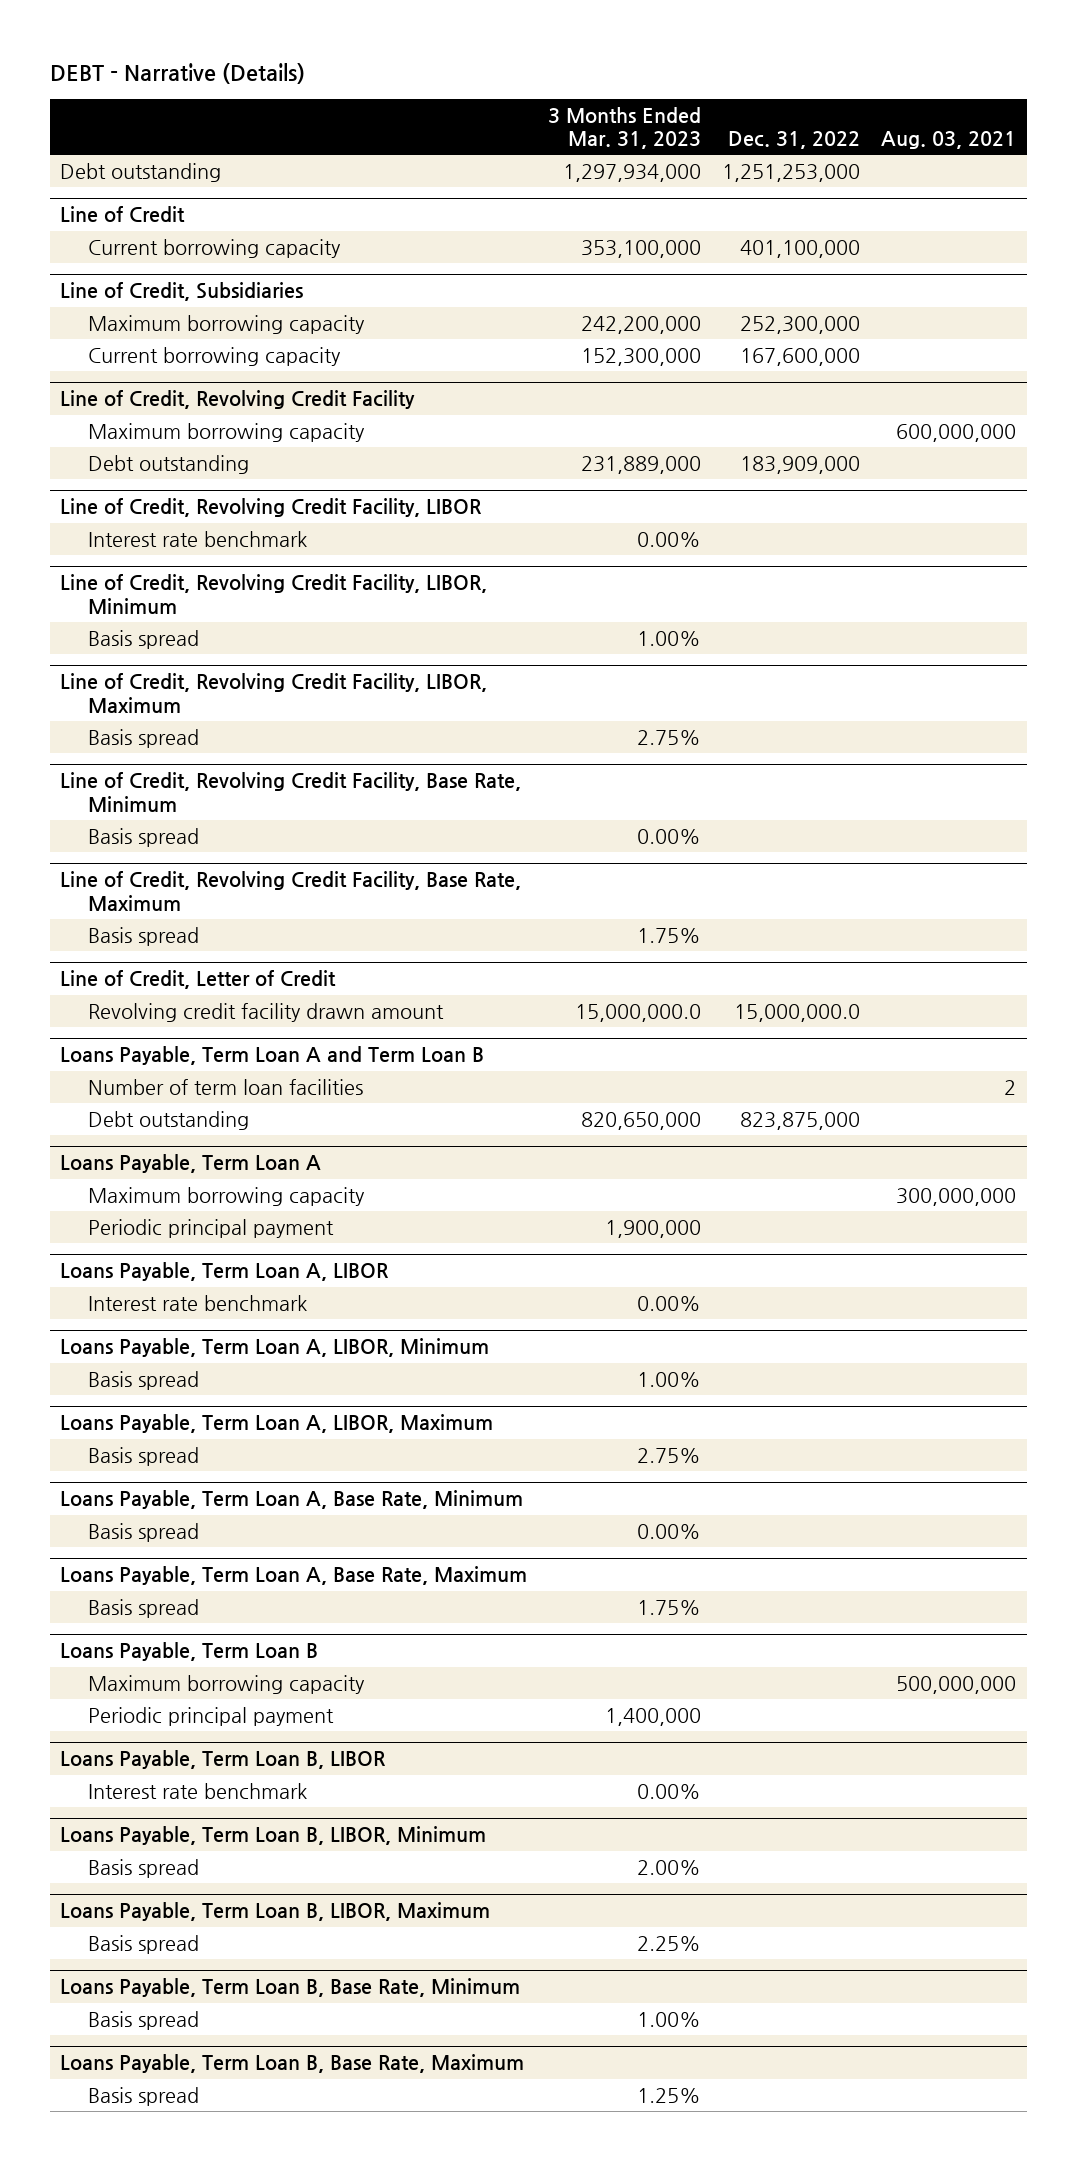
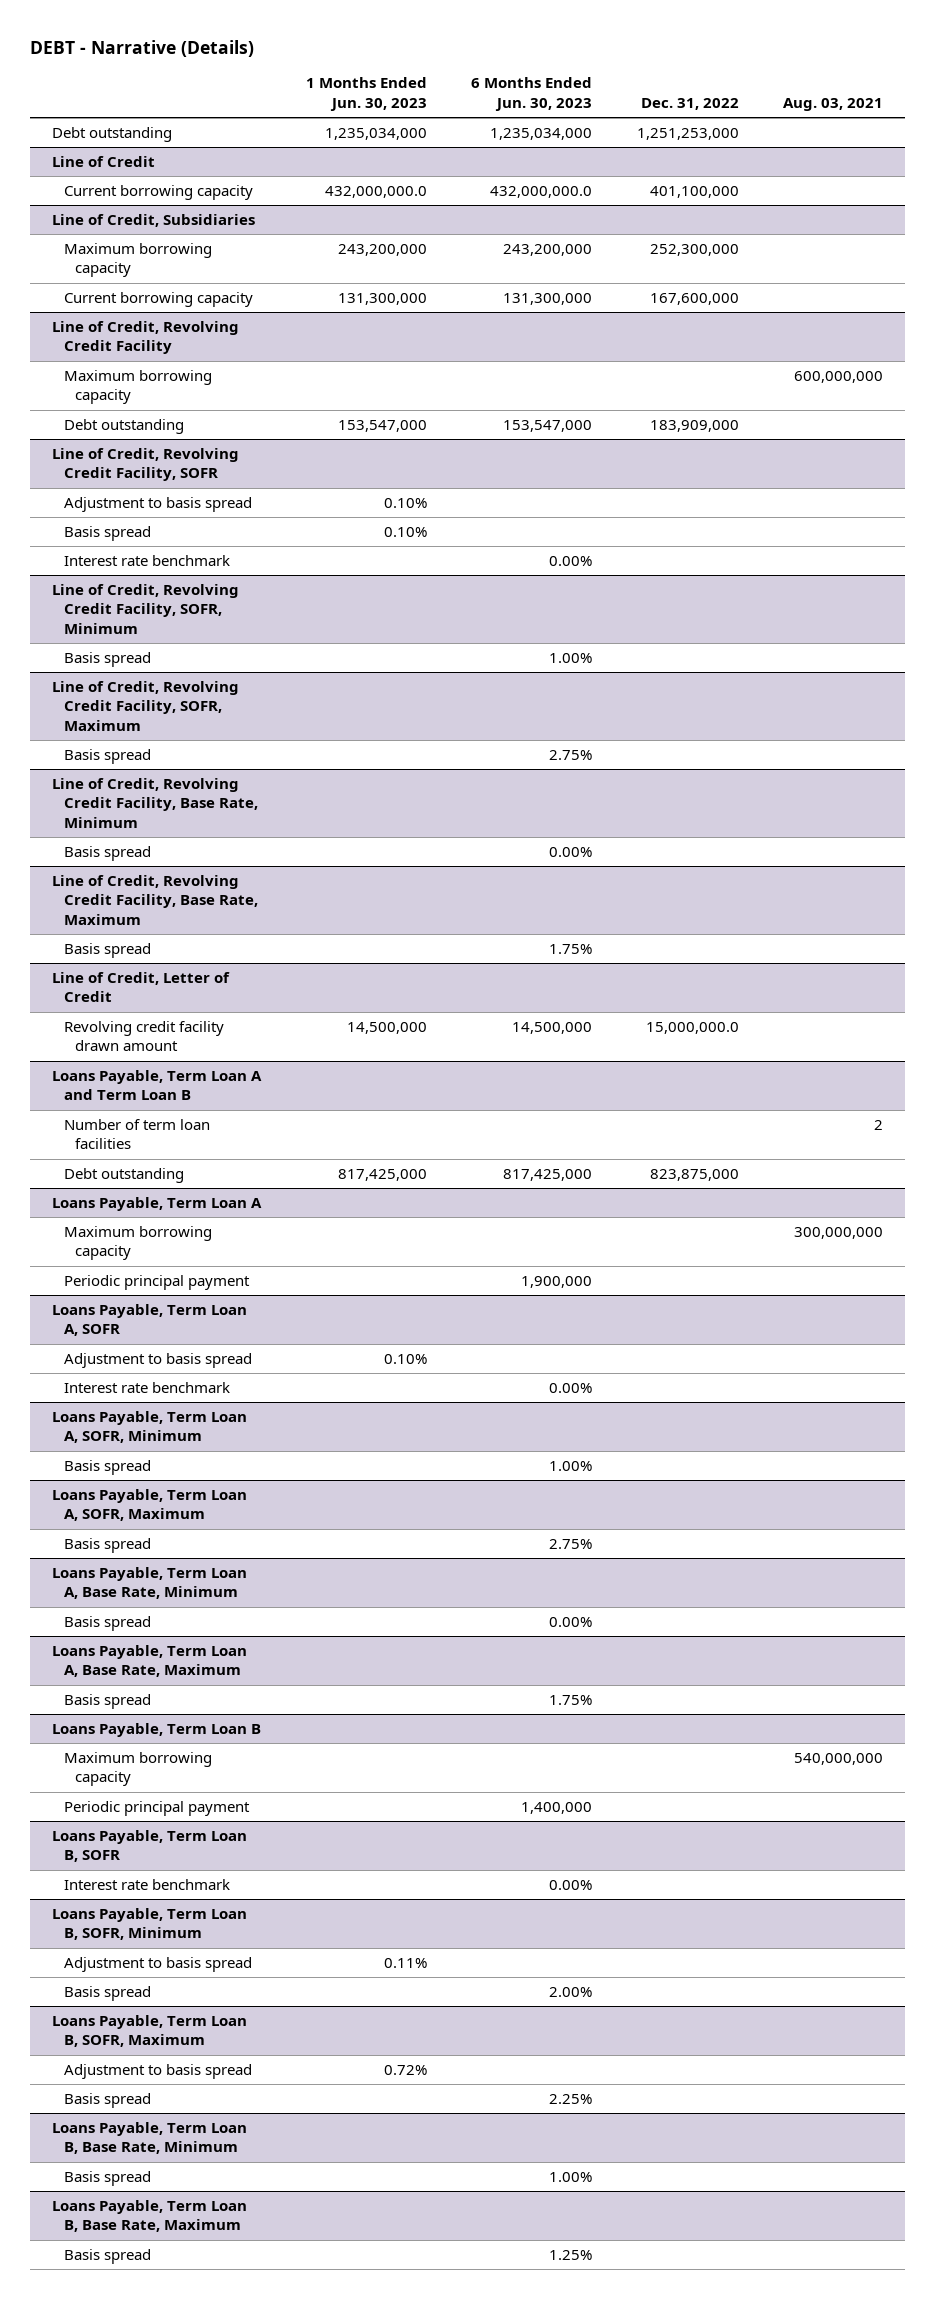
- | 3 Months Ended Mar. 31, 2023 | Dec. 31, 2022 | Aug. 03, 2021
+ | 1 Months Ended Jun. 30, 2023 | 6 Months Ended Jun. 30, 2023 | Dec. 31, 2022 | Aug. 03, 2021
- Line of Credit, Revolving Credit Facility, LIBOR
+ Line of Credit, Revolving Credit Facility, SOFR
+ Adjustment to basis spread | 0.10% | | |
+ Basis spread | 0.10% | | |
- Line of Credit, Revolving Credit Facility, LIBOR, Minimum
+ Line of Credit, Revolving Credit Facility, SOFR, Minimum
- Line of Credit, Revolving Credit Facility, LIBOR, Maximum
+ Line of Credit, Revolving Credit Facility, SOFR, Maximum
- Loans Payable, Term Loan A, LIBOR
+ Loans Payable, Term Loan A, SOFR
+ Adjustment to basis spread | 0.10% | | |
- Loans Payable, Term Loan A, LIBOR, Minimum
+ Loans Payable, Term Loan A, SOFR, Minimum
- Loans Payable, Term Loan A, LIBOR, Maximum
+ Loans Payable, Term Loan A, SOFR, Maximum
@ Loans Payable, Term Loan B
- Maximum borrowing capacity | | | 500,000,000
+ Maximum borrowing capacity | | | | 540,000,000
- Loans Payable, Term Loan B, LIBOR
+ Loans Payable, Term Loan B, SOFR
- Loans Payable, Term Loan B, LIBOR, Minimum
+ Loans Payable, Term Loan B, SOFR, Minimum
+ Adjustment to basis spread | 0.11% | | |
- Loans Payable, Term Loan B, LIBOR, Maximum
+ Loans Payable, Term Loan B, SOFR, Maximum
+ Adjustment to basis spread | 0.72% | | |

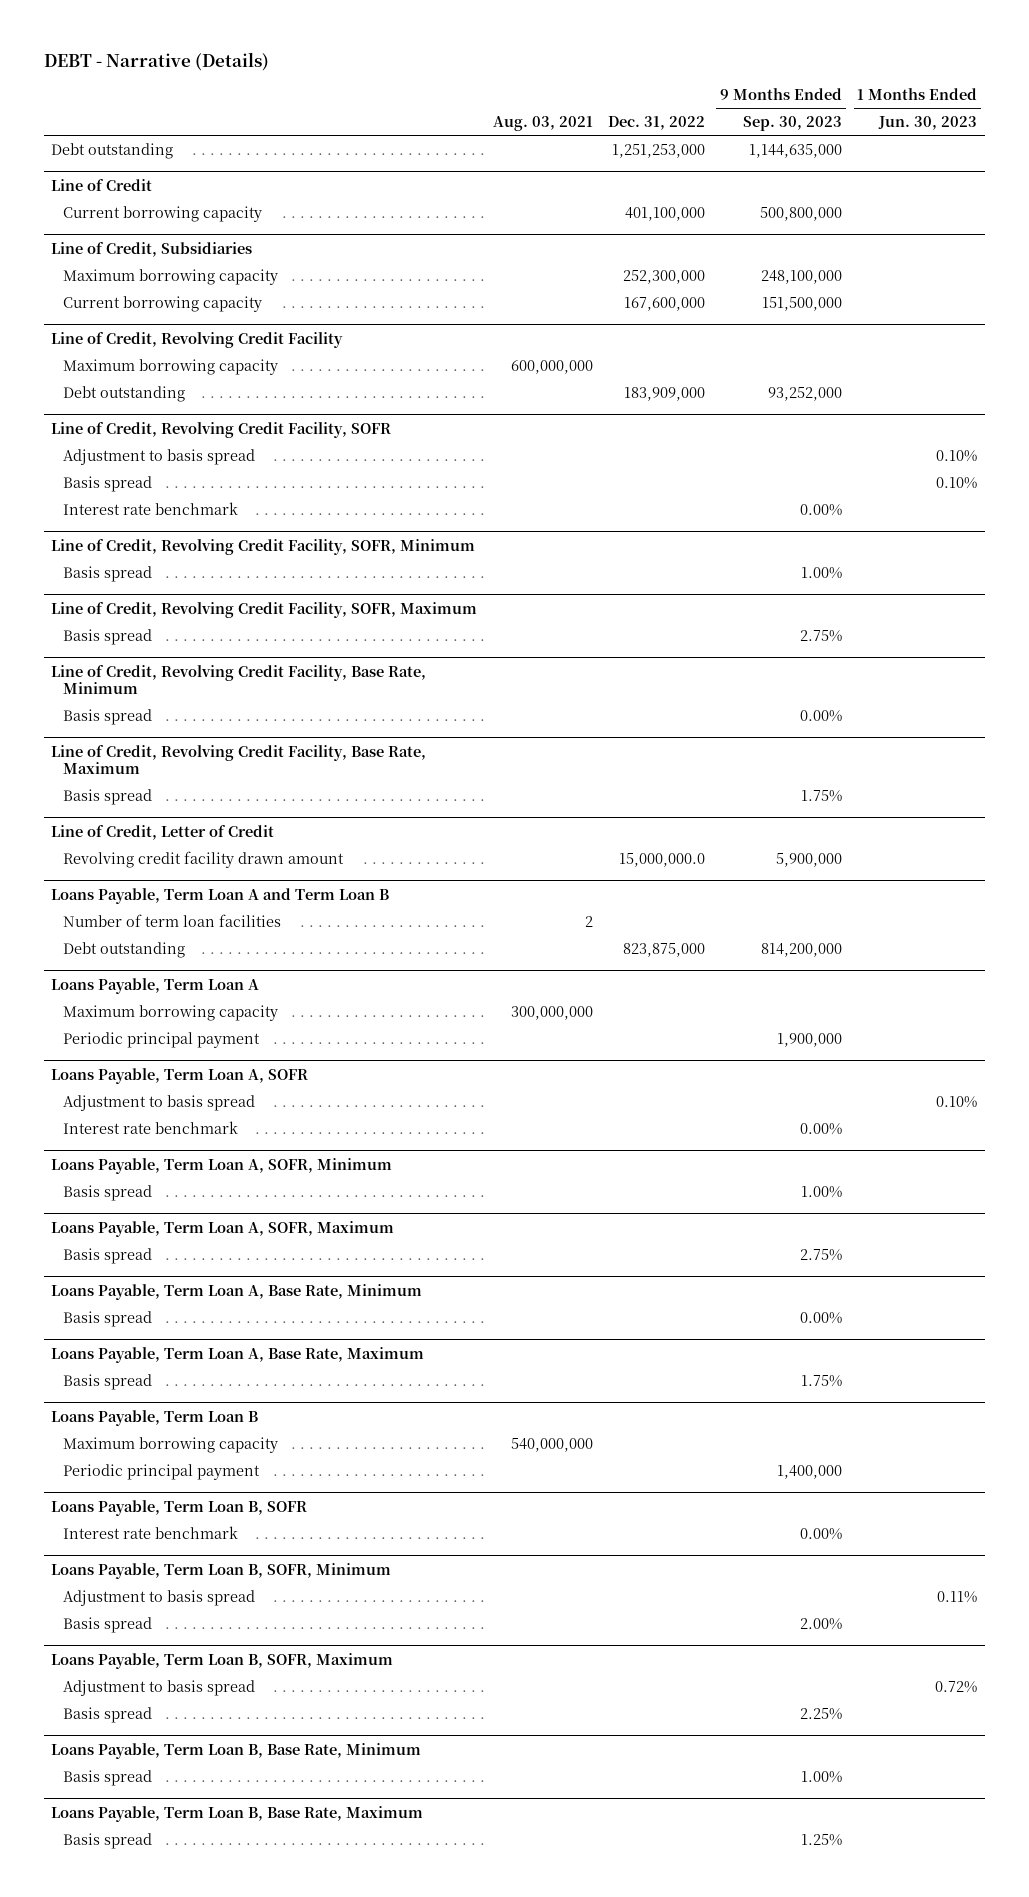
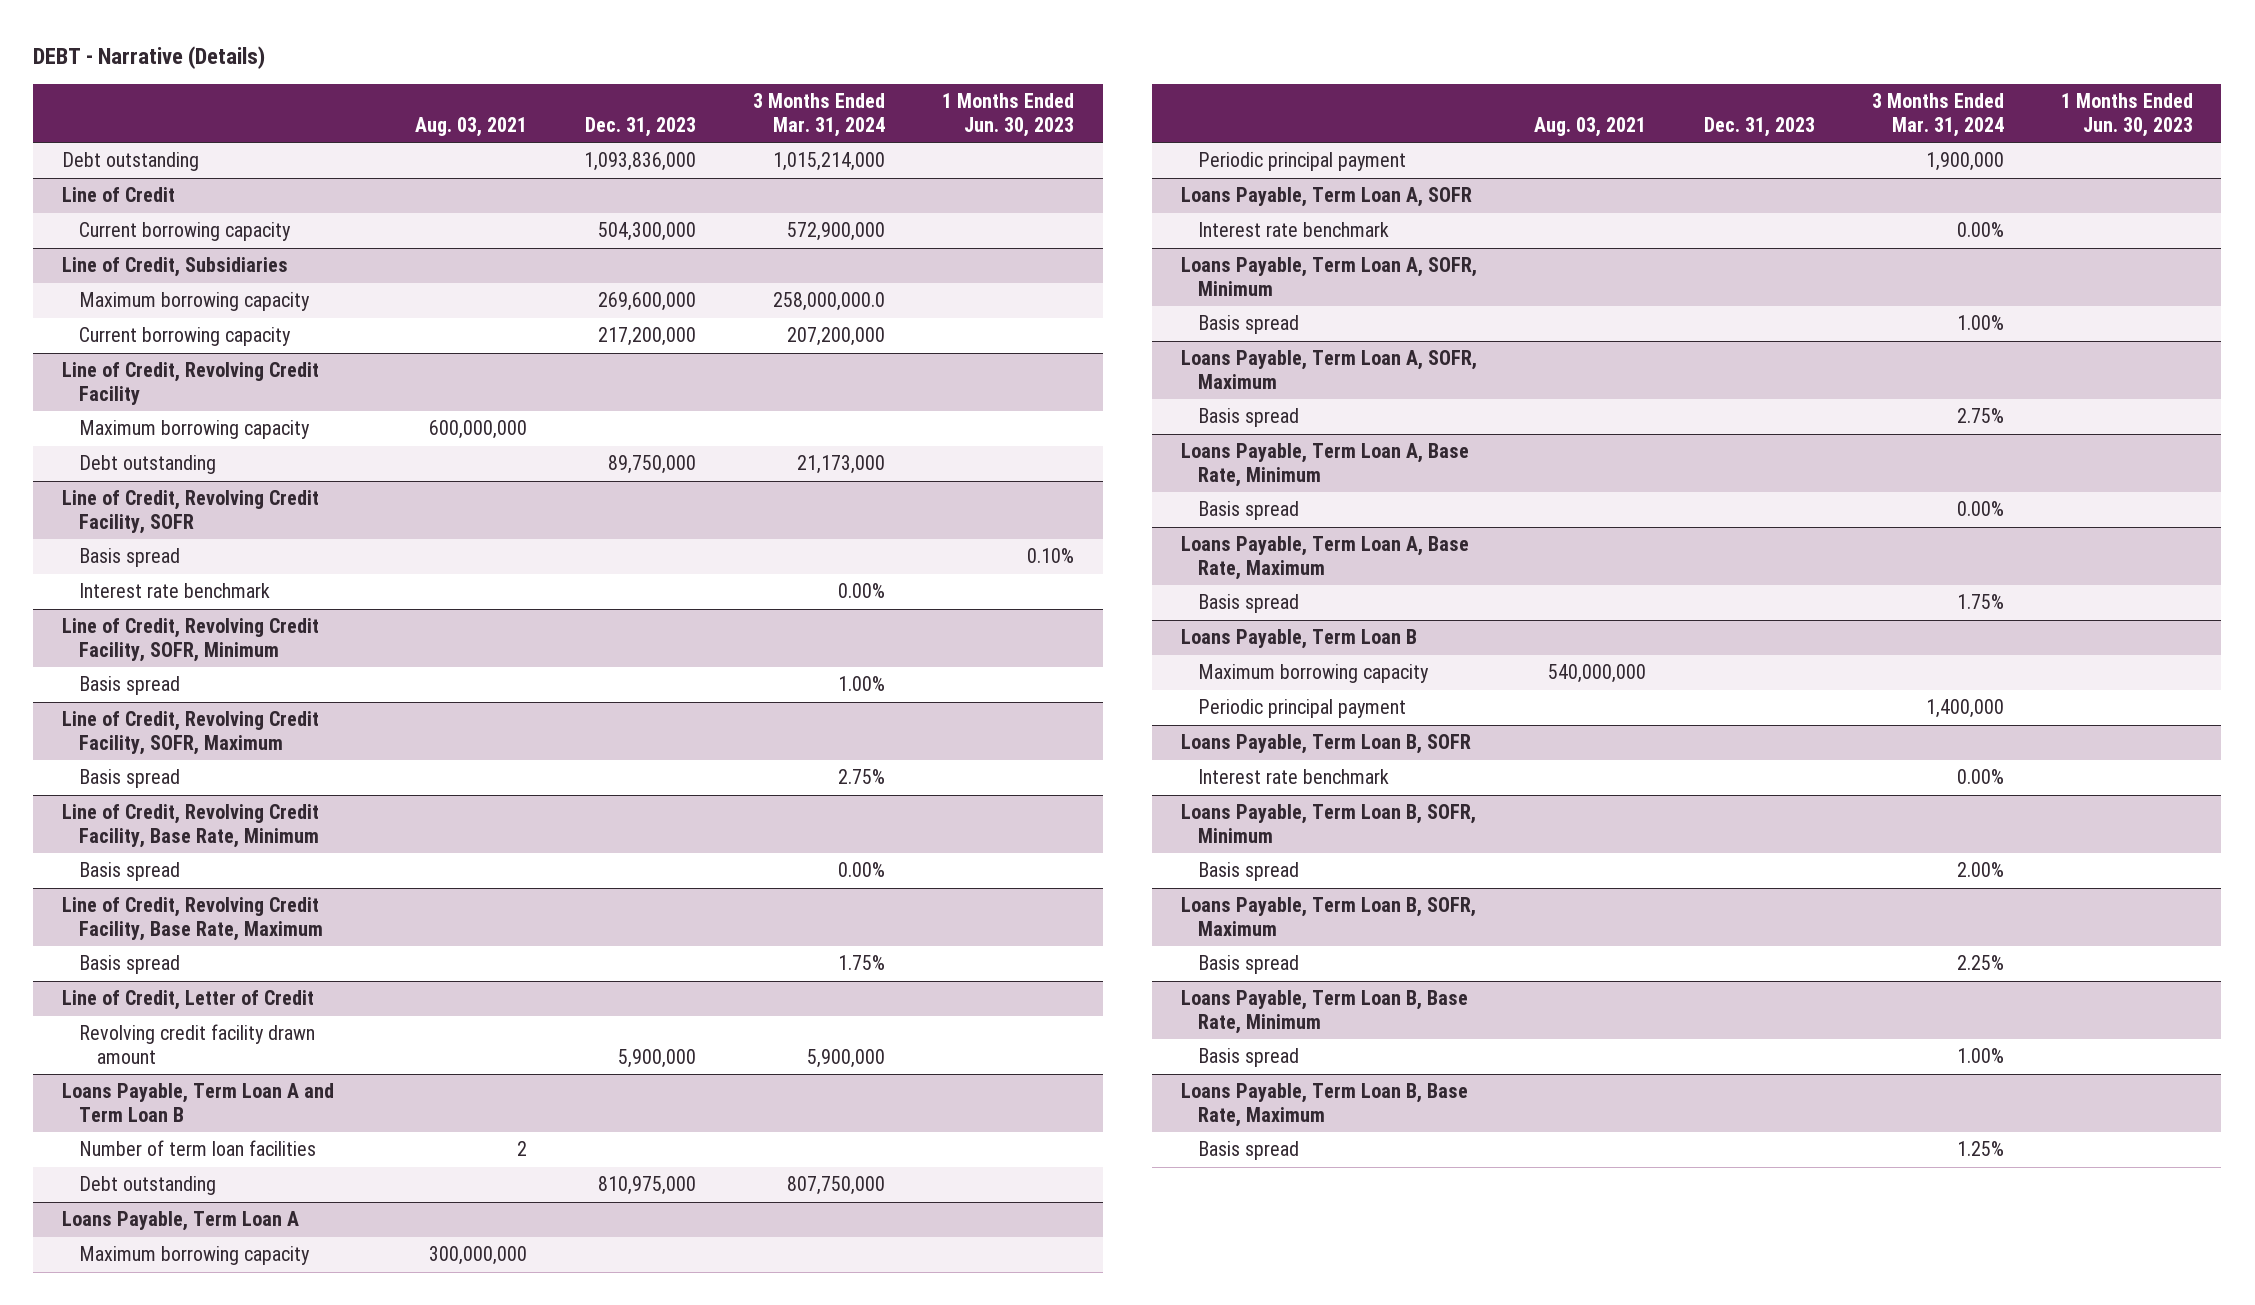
- | Aug. 03, 2021 | Dec. 31, 2022 | 9 Months Ended Sep. 30, 2023 | 1 Months Ended Jun. 30, 2023
+ | Aug. 03, 2021 | Dec. 31, 2023 | 3 Months Ended Mar. 31, 2024 | 1 Months Ended Jun. 30, 2023
@ Line of Credit, Revolving Credit Facility, SOFR
- Adjustment to basis spread | | | | 0.10%
@ Loans Payable, Term Loan A, SOFR
- Adjustment to basis spread | | | | 0.10%
@ Loans Payable, Term Loan B, SOFR, Minimum
- Adjustment to basis spread | | | | 0.11%
@ Loans Payable, Term Loan B, SOFR, Maximum
- Adjustment to basis spread | | | | 0.72%

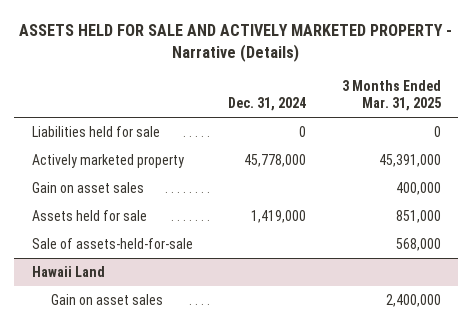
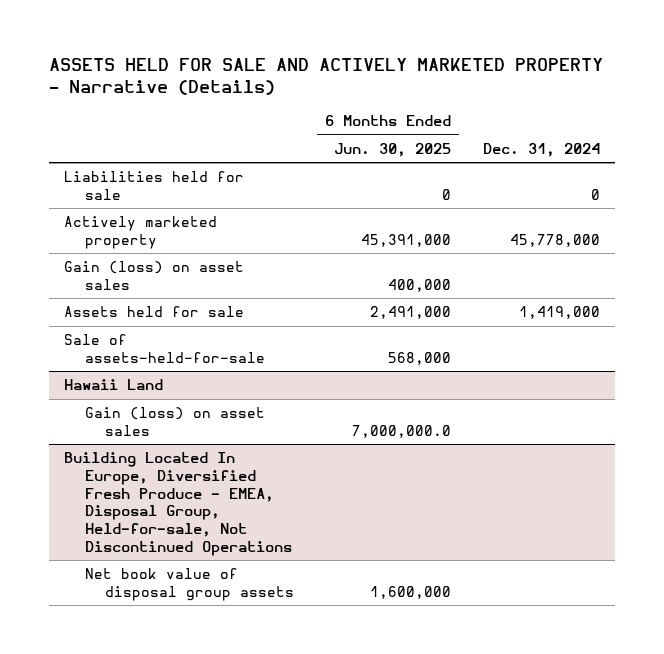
- | Dec. 31, 2024 | 3 Months Ended Mar. 31, 2025
+ | 6 Months Ended Jun. 30, 2025 | Dec. 31, 2024
- Gain on asset sales | | 400,000
+ Gain (loss) on asset sales | 400,000 |
@ Hawaii Land
- Gain on asset sales | | 2,400,000
+ Gain (loss) on asset sales | 7,000,000.0 |
+ Building Located In Europe, Diversified Fresh Produce - EMEA, Disposal Group, Held-for-sale, Not Discontinued Operations
+ Net book value of disposal group assets | 1,600,000 |

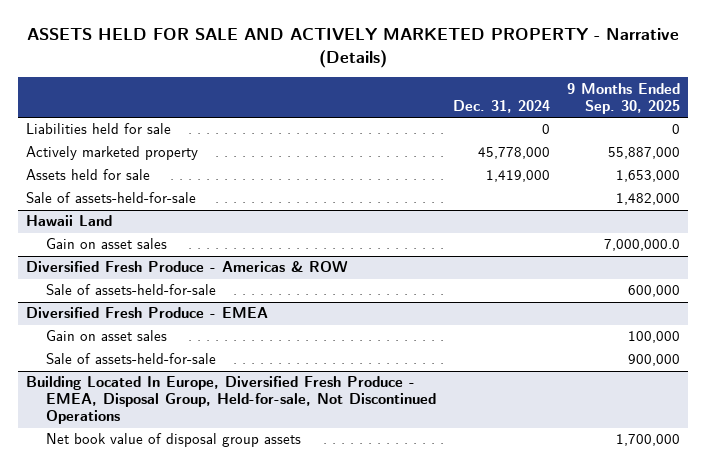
- | 6 Months Ended Jun. 30, 2025 | Dec. 31, 2024
+ | Dec. 31, 2024 | 9 Months Ended Sep. 30, 2025
- Gain (loss) on asset sales | 400,000 |
@ Hawaii Land
- Gain (loss) on asset sales | 7,000,000.0 |
+ Gain on asset sales | | 7,000,000.0
+ Diversified Fresh Produce - Americas & ROW
+ Sale of assets-held-for-sale | | 600,000
+ Diversified Fresh Produce - EMEA
+ Gain on asset sales | | 100,000
+ Sale of assets-held-for-sale | | 900,000

